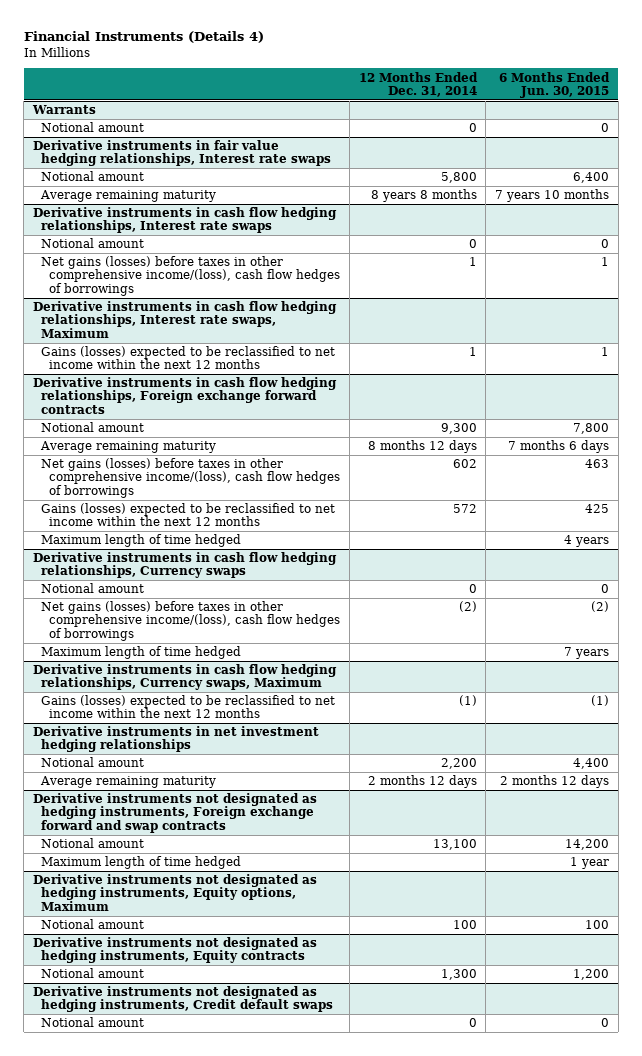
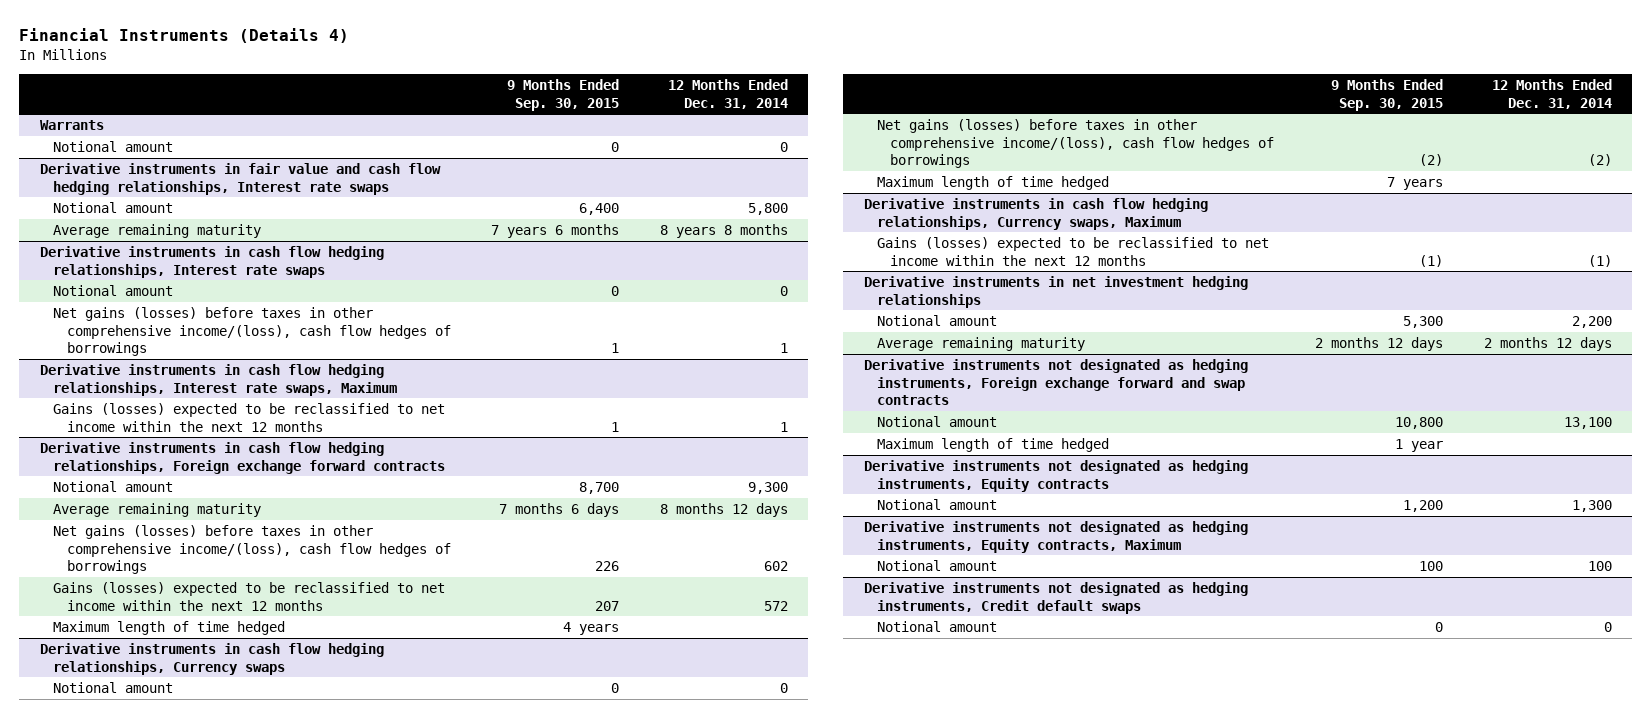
- | 12 Months Ended Dec. 31, 2014 | 6 Months Ended Jun. 30, 2015
+ | 9 Months Ended Sep. 30, 2015 | 12 Months Ended Dec. 31, 2014
- Derivative instruments in fair value hedging relationships, Interest rate swaps
+ Derivative instruments in fair value and cash flow hedging relationships, Interest rate swaps
- Derivative instruments not designated as hedging instruments, Equity options, Maximum
- Notional amount | 100 | 100
+ Derivative instruments not designated as hedging instruments, Equity contracts, Maximum
+ Notional amount | 100 | 100

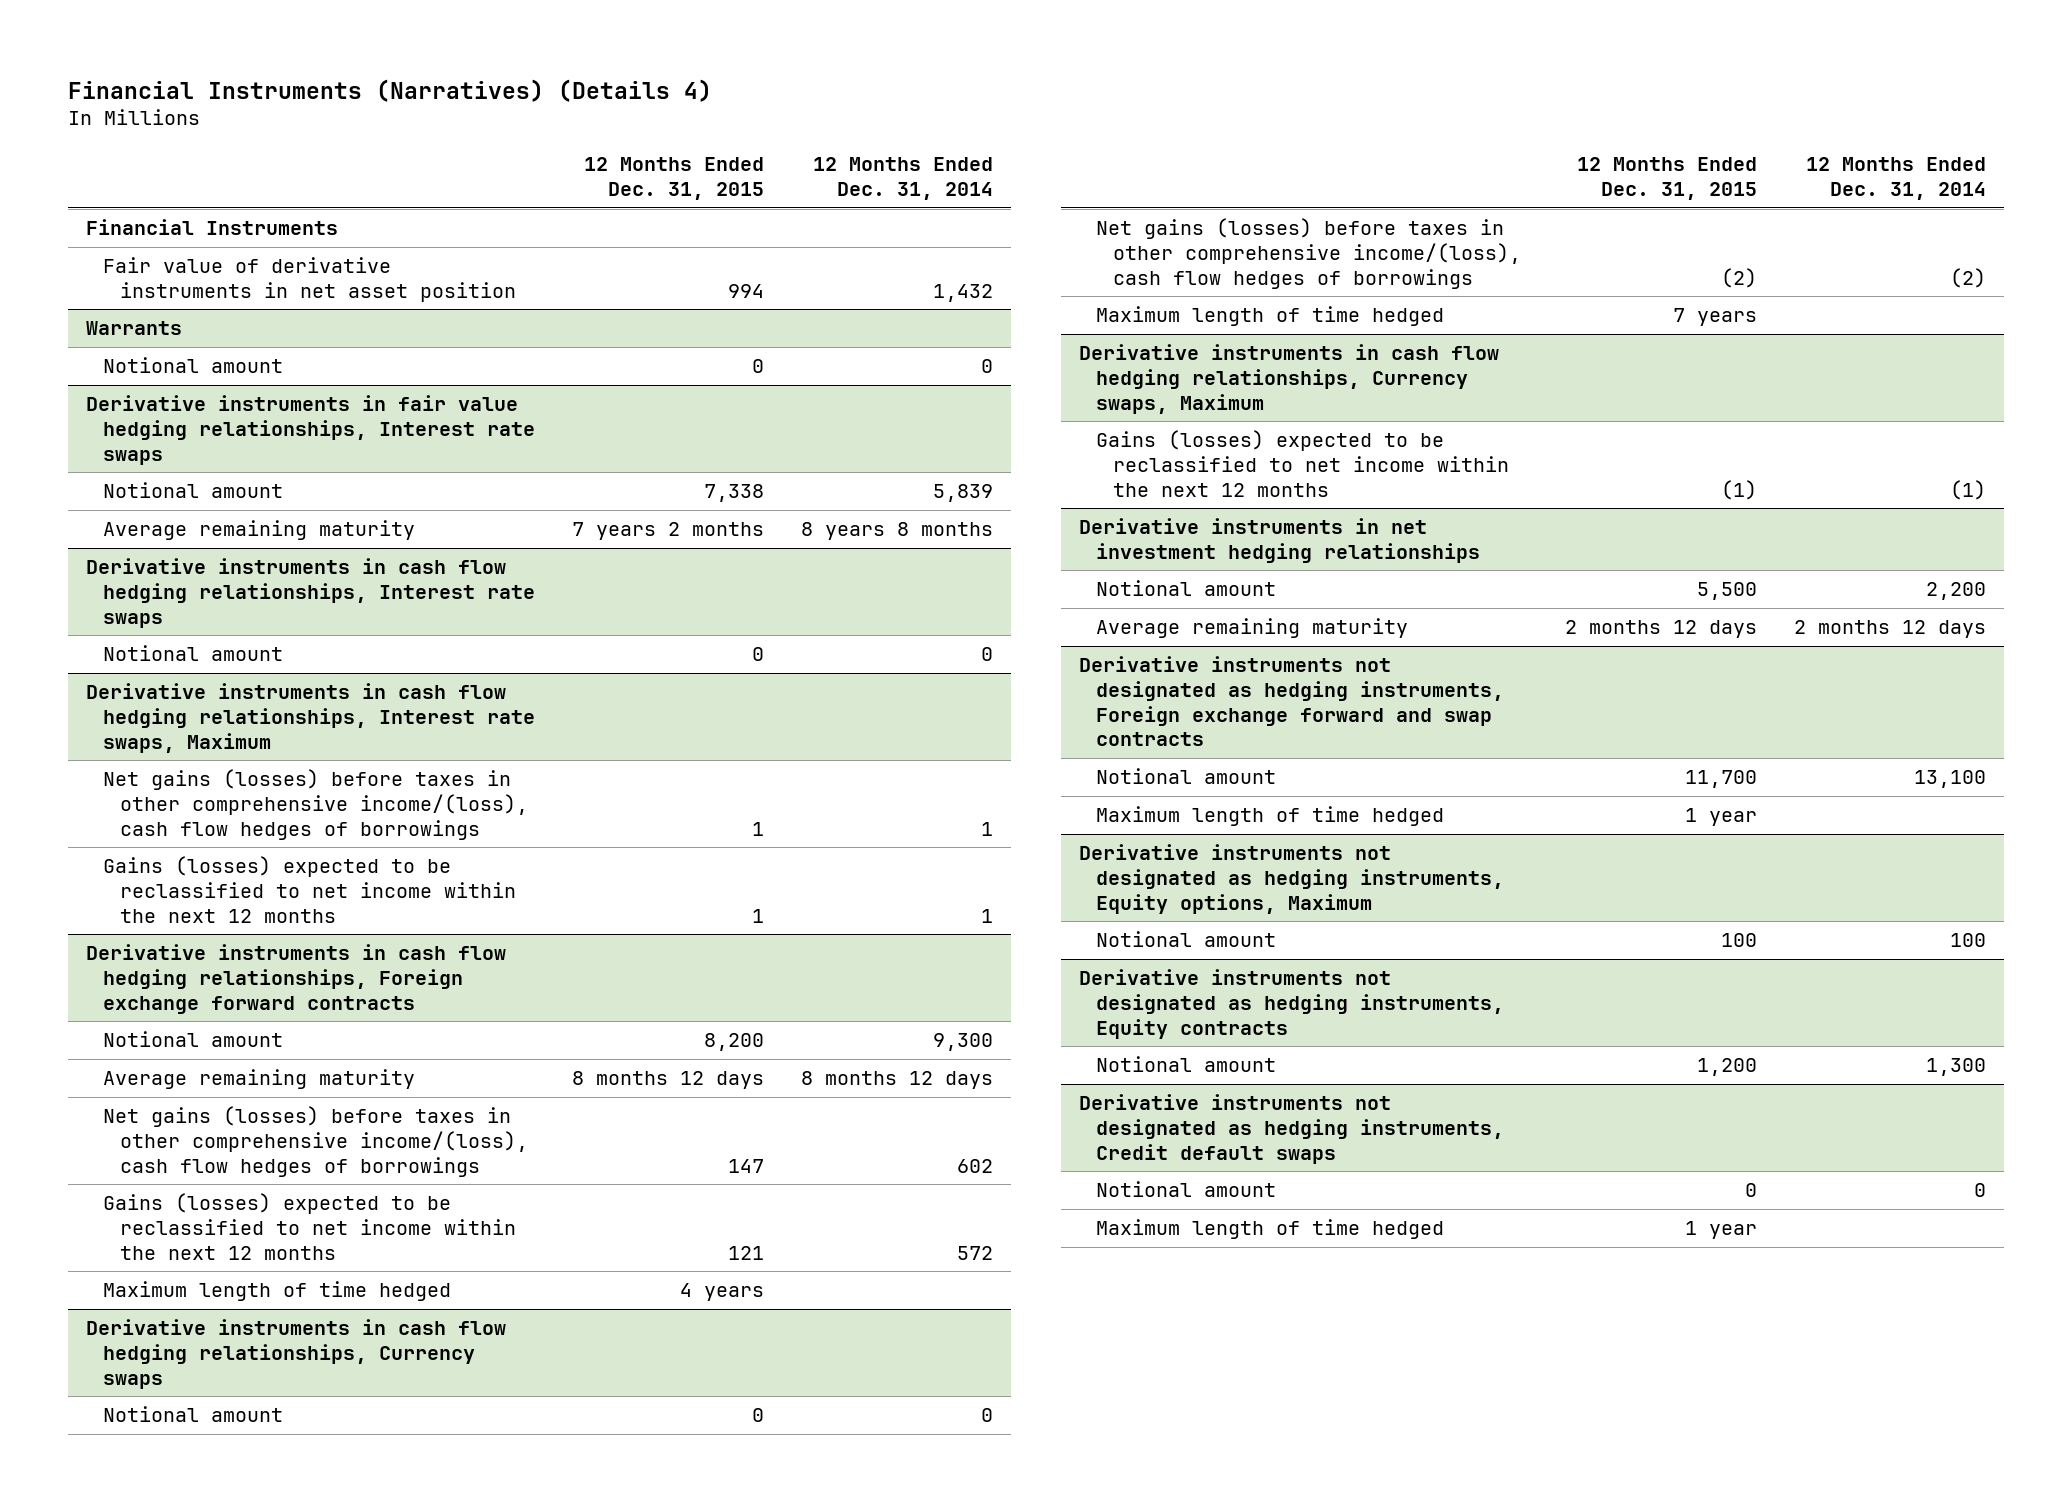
- Financial Instruments (Details 4)
+ Financial Instruments (Narratives) (Details 4)
- | 9 Months Ended Sep. 30, 2015 | 12 Months Ended Dec. 31, 2014
+ | 12 Months Ended Dec. 31, 2015 | 12 Months Ended Dec. 31, 2014
+ Financial Instruments
+ Fair value of derivative instruments in net asset position | 994 | 1,432
- Derivative instruments in fair value and cash flow hedging relationships, Interest rate swaps
- Notional amount | 6,400 | 5,800
+ Derivative instruments in fair value hedging relationships, Interest rate swaps
+ Notional amount | 7,338 | 5,839
@ Derivative instruments in cash flow hedging relationships, Interest rate swaps
- Net gains (losses) before taxes in other comprehensive income/(loss), cash flow hedges of borrowings | 1 | 1
@ Derivative instruments in cash flow hedging relationships, Interest rate swaps, Maximum
+ Net gains (losses) before taxes in other comprehensive income/(loss), cash flow hedges of borrowings | 1 | 1
+ Derivative instruments not designated as hedging instruments, Equity options, Maximum
+ Notional amount | 100 | 100
- Derivative instruments not designated as hedging instruments, Equity contracts, Maximum
- Notional amount | 100 | 100
@ Derivative instruments not designated as hedging instruments, Credit default swaps
+ Maximum length of time hedged | 1 year |

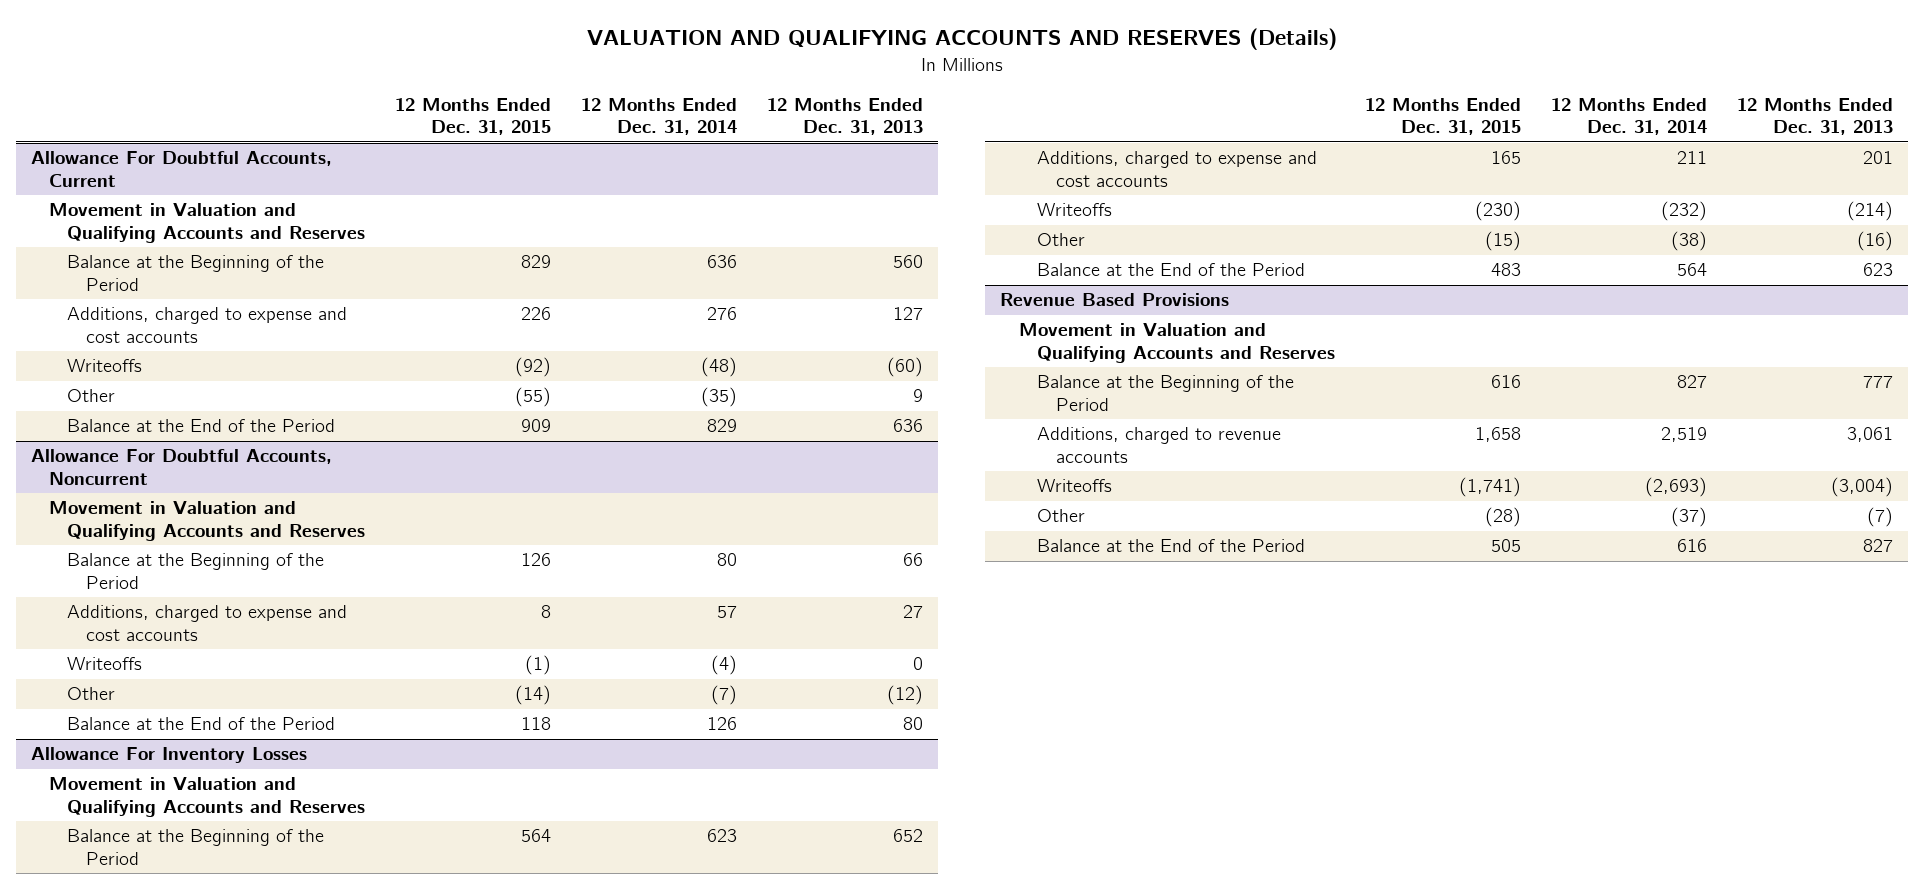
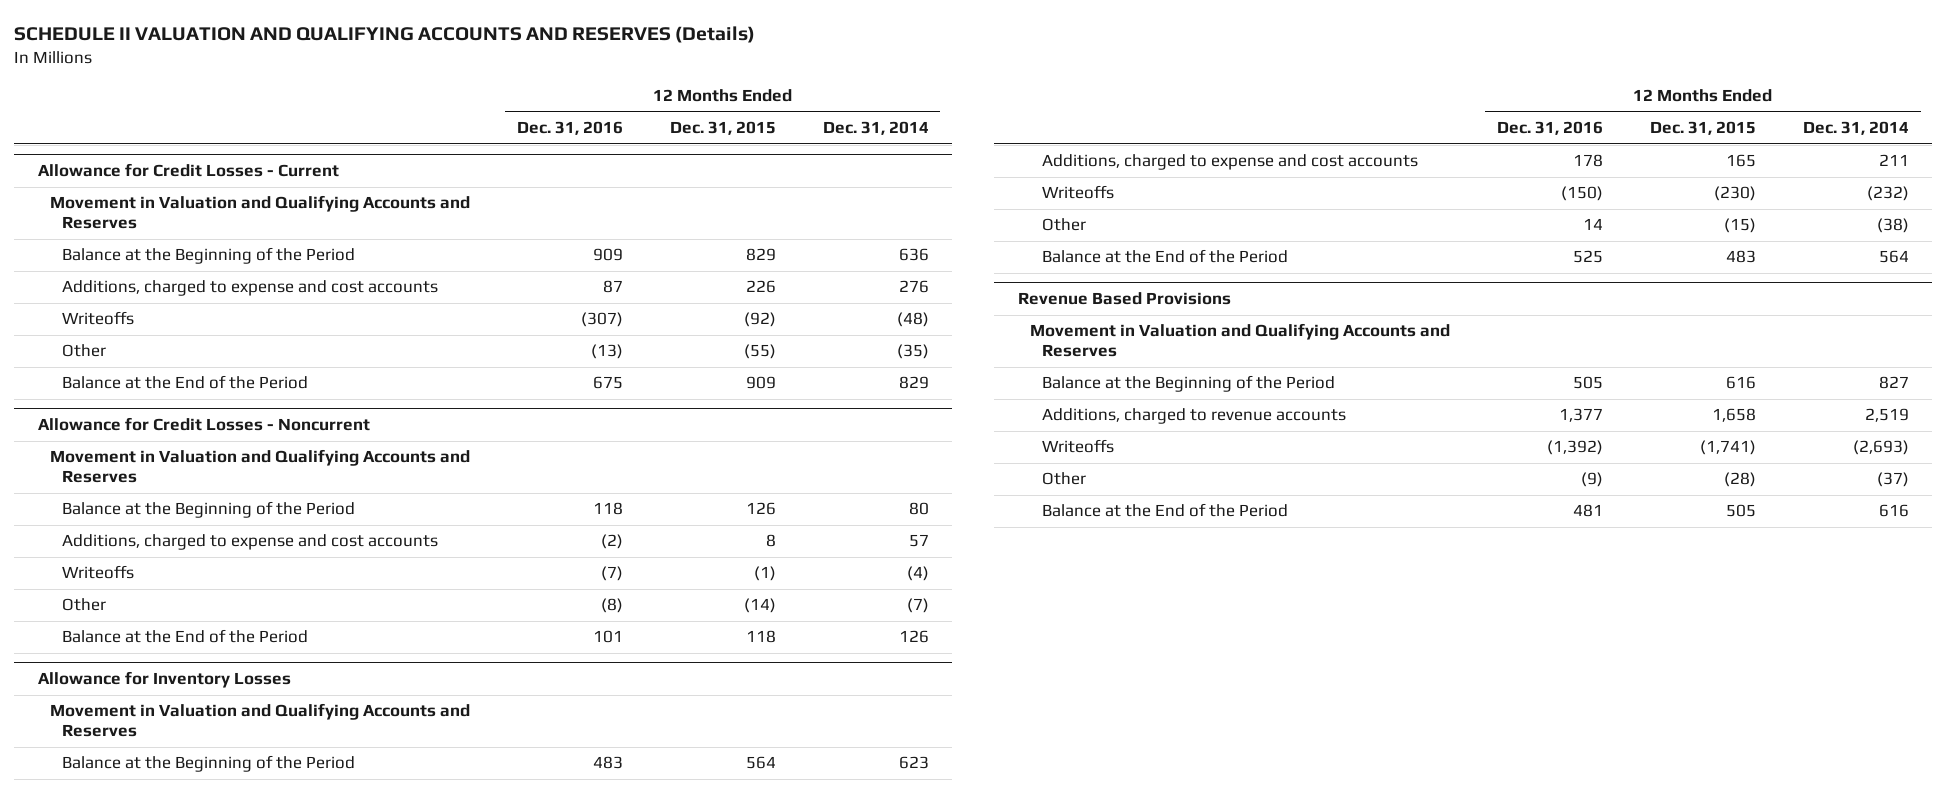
- VALUATION AND QUALIFYING ACCOUNTS AND RESERVES (Details)
+ SCHEDULE II VALUATION AND QUALIFYING ACCOUNTS AND RESERVES (Details)
- | 12 Months Ended Dec. 31, 2015 | 12 Months Ended Dec. 31, 2014 | 12 Months Ended Dec. 31, 2013
+ | 12 Months Ended Dec. 31, 2016 | 12 Months Ended Dec. 31, 2015 | 12 Months Ended Dec. 31, 2014
- Allowance For Doubtful Accounts, Current
+ Allowance for Credit Losses - Current
- Allowance For Doubtful Accounts, Noncurrent
+ Allowance for Credit Losses - Noncurrent
- Allowance For Inventory Losses
+ Allowance for Inventory Losses

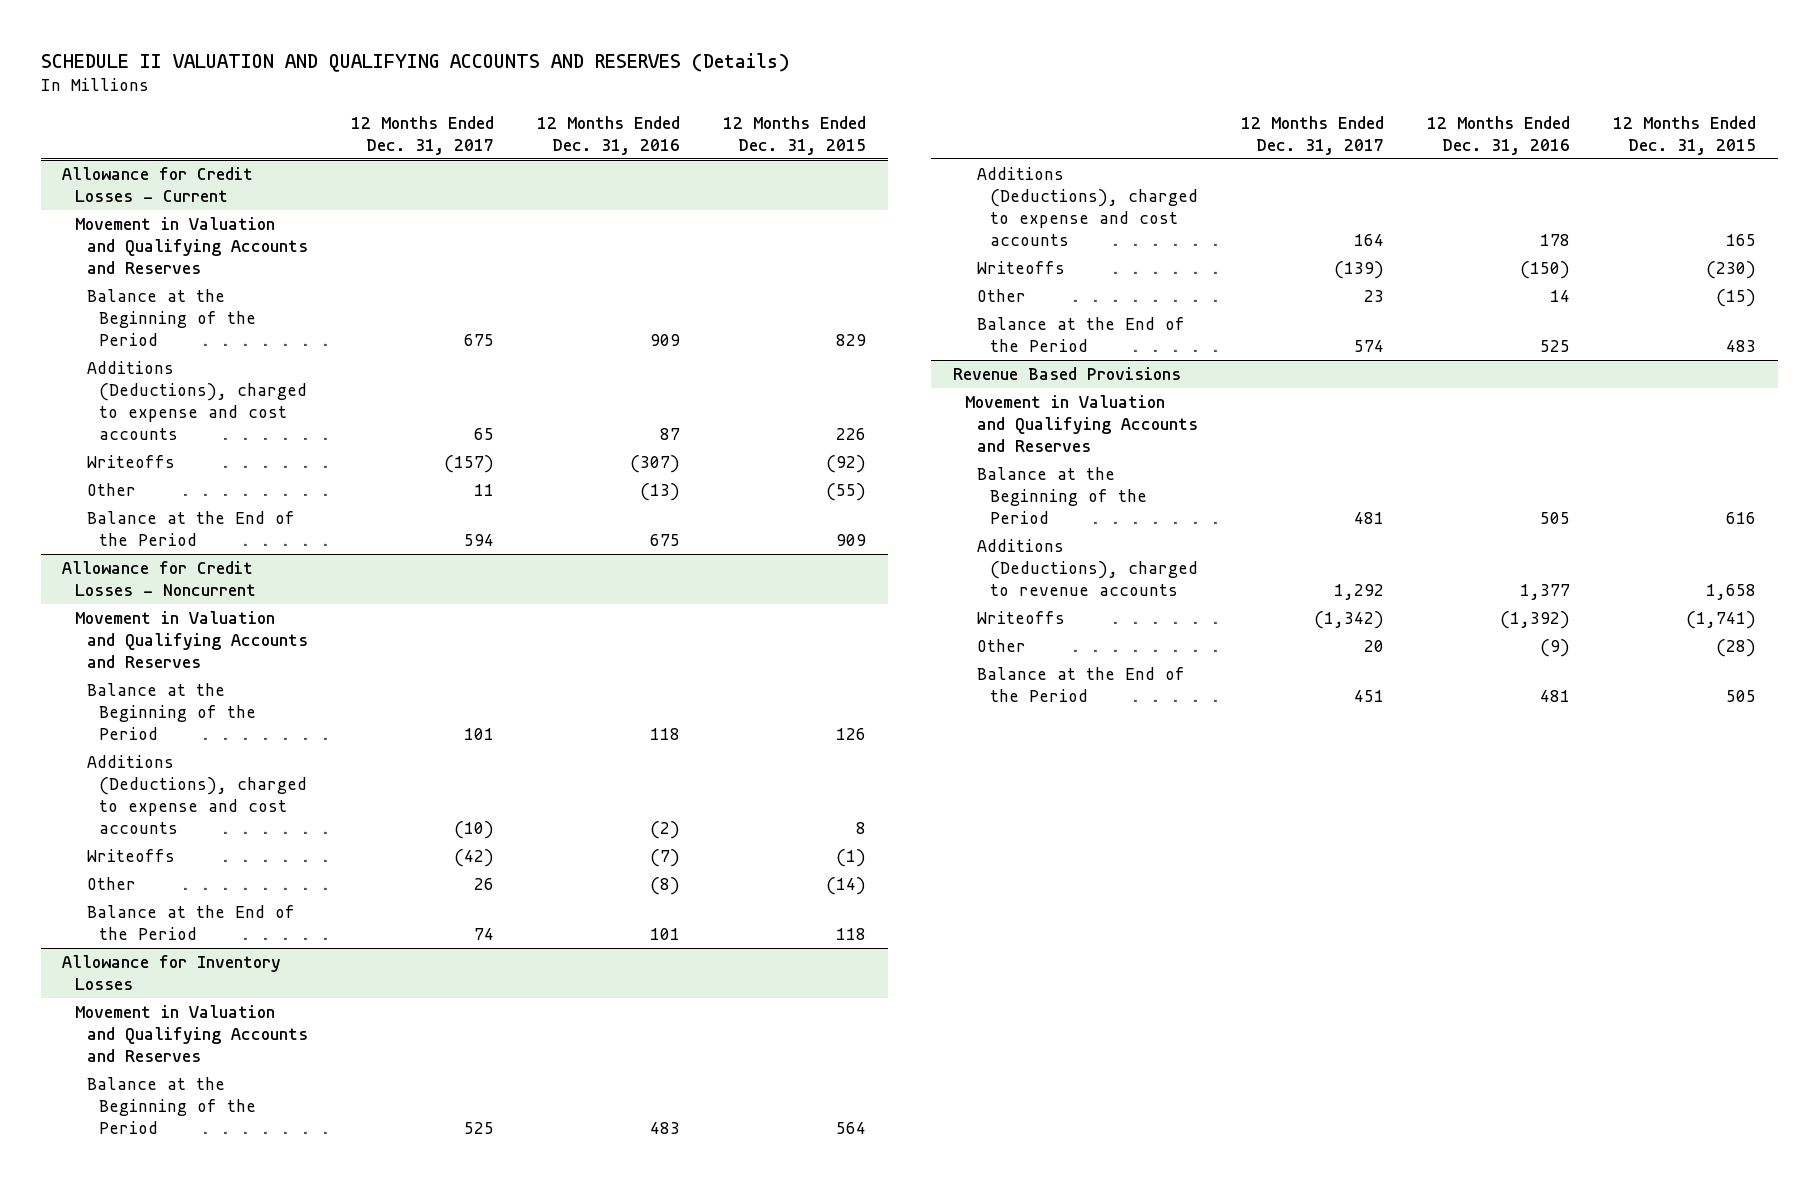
- | 12 Months Ended Dec. 31, 2016 | 12 Months Ended Dec. 31, 2015 | 12 Months Ended Dec. 31, 2014
+ | 12 Months Ended Dec. 31, 2017 | 12 Months Ended Dec. 31, 2016 | 12 Months Ended Dec. 31, 2015
@ Allowance for Credit Losses - Current
- Additions, charged to expense and cost accounts | 87 | 226 | 276
+ Additions (Deductions), charged to expense and cost accounts | 65 | 87 | 226
@ Allowance for Credit Losses - Noncurrent
- Additions, charged to expense and cost accounts | (2) | 8 | 57
+ Additions (Deductions), charged to expense and cost accounts | (10) | (2) | 8
@ Allowance for Inventory Losses
- Additions, charged to expense and cost accounts | 178 | 165 | 211
+ Additions (Deductions), charged to expense and cost accounts | 164 | 178 | 165
@ Revenue Based Provisions
- Additions, charged to revenue accounts | 1,377 | 1,658 | 2,519
+ Additions (Deductions), charged to revenue accounts | 1,292 | 1,377 | 1,658

